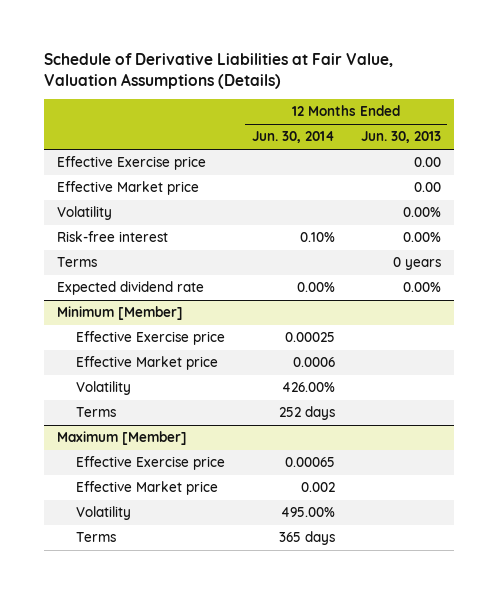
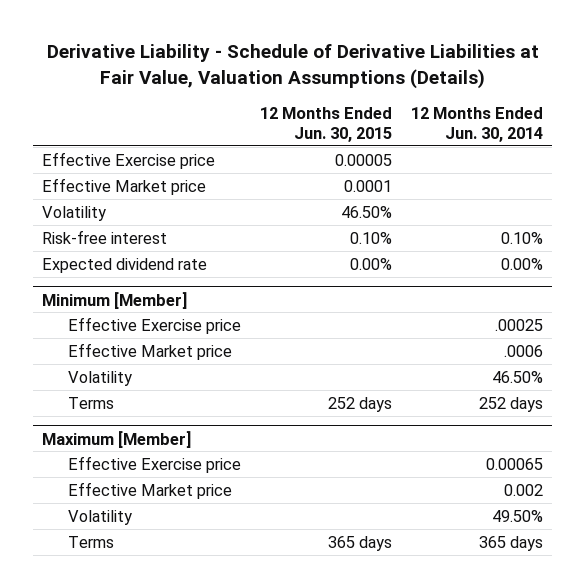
- Schedule of Derivative Liabilities at Fair Value, Valuation Assumptions (Details)
+ Derivative Liability - Schedule of Derivative Liabilities at Fair Value, Valuation Assumptions (Details)
- | 12 Months Ended Jun. 30, 2014 | 12 Months Ended Jun. 30, 2013
+ | 12 Months Ended Jun. 30, 2015 | 12 Months Ended Jun. 30, 2014
- Terms | | 0 years
@ Minimum [Member]
- Effective Exercise price | 0.00025 |
- Effective Market price | 0.0006 |
- Volatility | 426.00% |
+ Effective Exercise price | | .00025
+ Effective Market price | | .0006
+ Volatility | | 46.50%
@ Maximum [Member]
- Volatility | 495.00% |
+ Volatility | | 49.50%

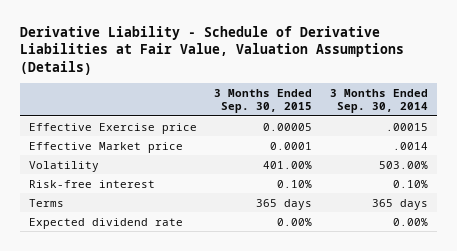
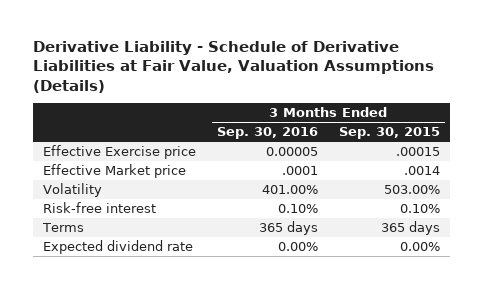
- | 3 Months Ended Sep. 30, 2015 | 3 Months Ended Sep. 30, 2014
+ | 3 Months Ended Sep. 30, 2016 | 3 Months Ended Sep. 30, 2015
- Effective Exercise price | 0.00005 | .00015
- Effective Market price | 0.0001 | .0014
- Volatility | 401.00% | 503.00%
+ Effective Exercise price | 0.00005 | .00015
+ Effective Market price | .0001 | .0014
+ Volatility | 401.00% | 503.00%

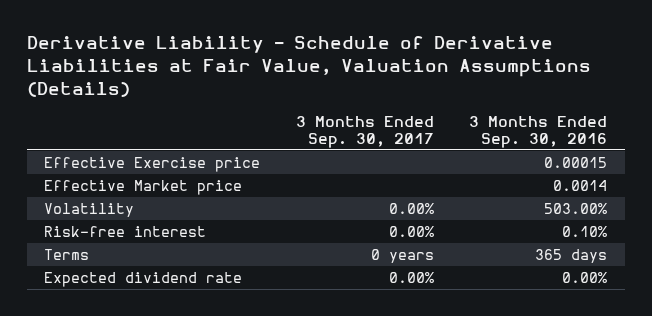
- | 3 Months Ended Sep. 30, 2016 | 3 Months Ended Sep. 30, 2015
+ | 3 Months Ended Sep. 30, 2017 | 3 Months Ended Sep. 30, 2016
- Effective Exercise price | 0.00005 | .00015
- Effective Market price | .0001 | .0014
- Volatility | 401.00% | 503.00%
+ Effective Exercise price | | 0.00015
+ Effective Market price | | 0.0014
+ Volatility | 0.00% | 503.00%

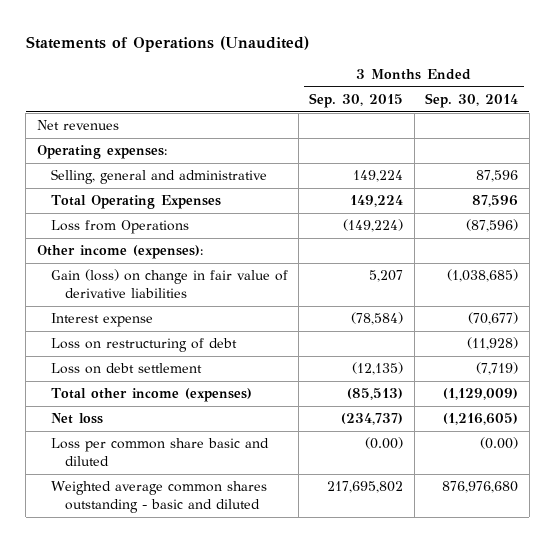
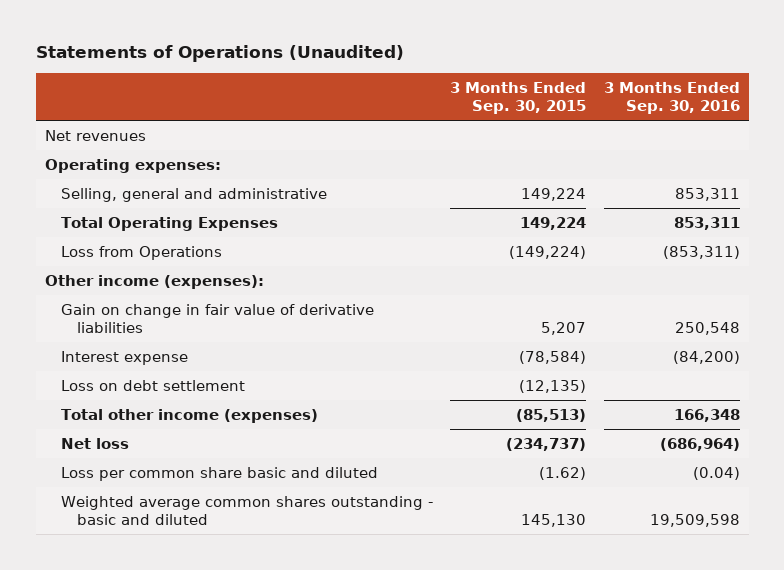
- | 3 Months Ended Sep. 30, 2015 | 3 Months Ended Sep. 30, 2014
+ | 3 Months Ended Sep. 30, 2015 | 3 Months Ended Sep. 30, 2016
- Gain (loss) on change in fair value of derivative liabilities | 5,207 | (1,038,685)
+ Gain on change in fair value of derivative liabilities | 5,207 | 250,548
- Loss on restructuring of debt | | (11,928)
- Loss per common share basic and diluted | (0.00) | (0.00)
- Weighted average common shares outstanding - basic and diluted | 217,695,802 | 876,976,680
+ Loss per common share basic and diluted | (1.62) | (0.04)
+ Weighted average common shares outstanding - basic and diluted | 145,130 | 19,509,598

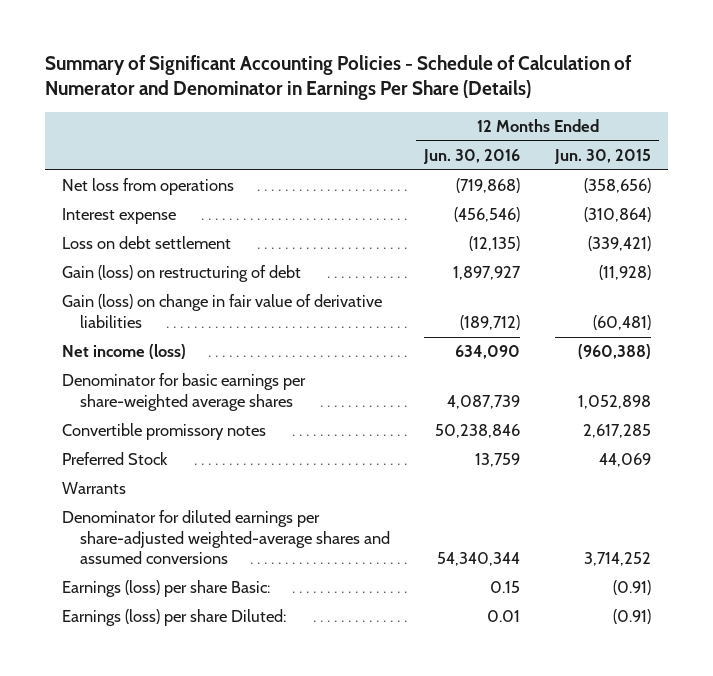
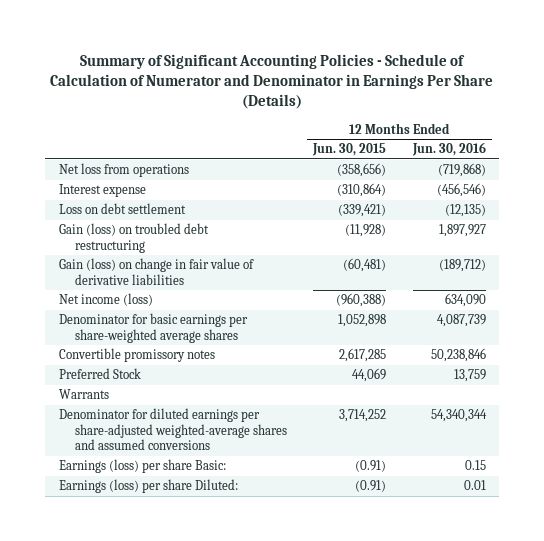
- | 12 Months Ended Jun. 30, 2016 | 12 Months Ended Jun. 30, 2015
+ | 12 Months Ended Jun. 30, 2015 | 12 Months Ended Jun. 30, 2016
- Gain (loss) on restructuring of debt | 1,897,927 | (11,928)
+ Gain (loss) on troubled debt restructuring | (11,928) | 1,897,927

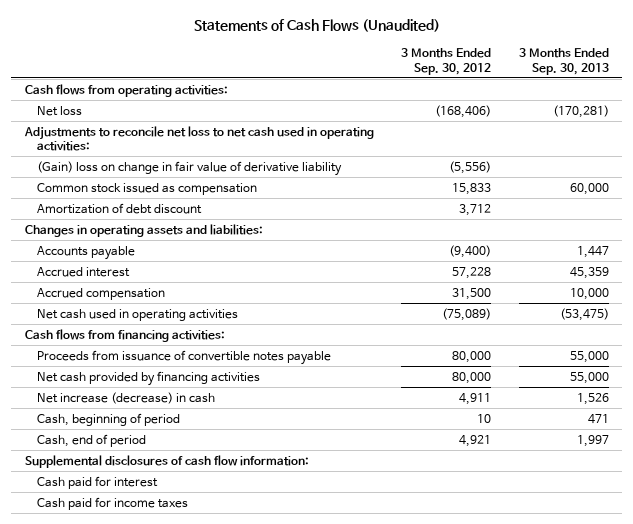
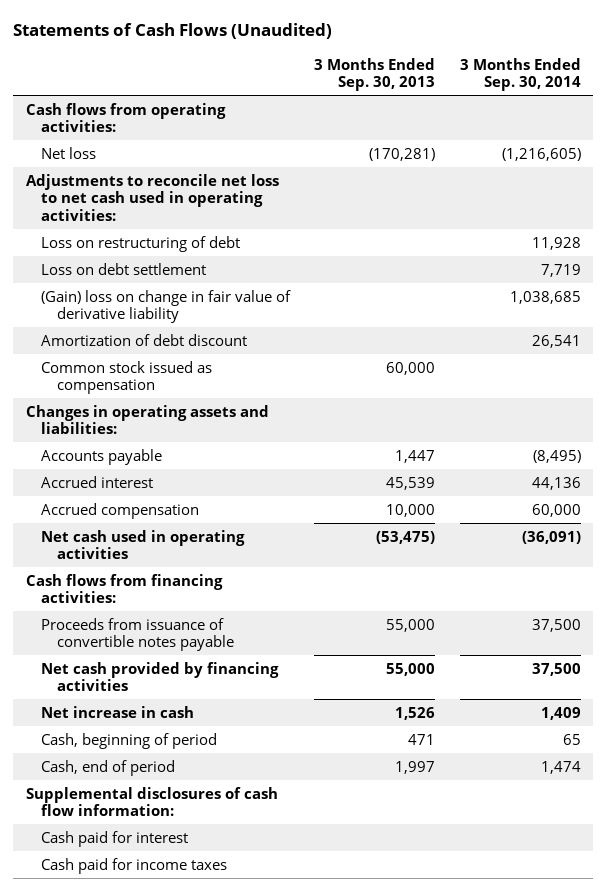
- | 3 Months Ended Sep. 30, 2012 | 3 Months Ended Sep. 30, 2013
+ | 3 Months Ended Sep. 30, 2013 | 3 Months Ended Sep. 30, 2014
+ Loss on restructuring of debt | | 11,928
+ Loss on debt settlement | | 7,719
moved down: Common stock issued as compensation | 60,000 |
- Accrued interest | 57,228 | 45,359
+ Accrued interest | 45,539 | 44,136
- Net increase (decrease) in cash | 4,911 | 1,526
+ Net increase in cash | 1,526 | 1,409

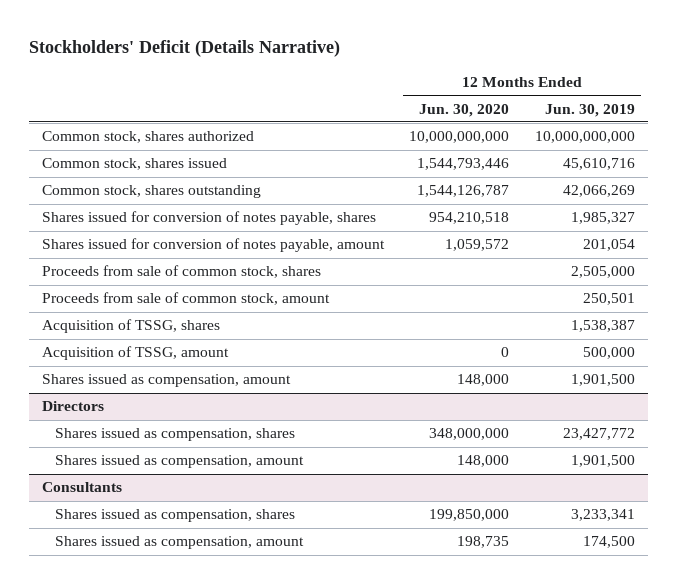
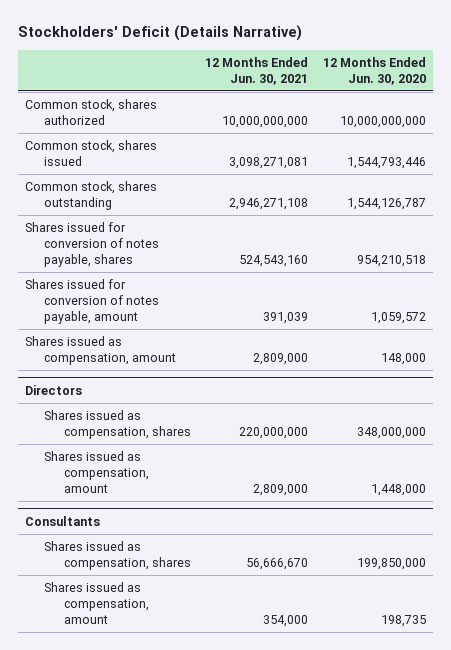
- | 12 Months Ended Jun. 30, 2020 | 12 Months Ended Jun. 30, 2019
+ | 12 Months Ended Jun. 30, 2021 | 12 Months Ended Jun. 30, 2020
- Proceeds from sale of common stock, shares | | 2,505,000
- Proceeds from sale of common stock, amount | | 250,501
- Acquisition of TSSG, shares | | 1,538,387
- Acquisition of TSSG, amount | 0 | 500,000
@ Directors
- Shares issued as compensation, amount | 148,000 | 1,901,500
+ Shares issued as compensation, amount | 2,809,000 | 1,448,000

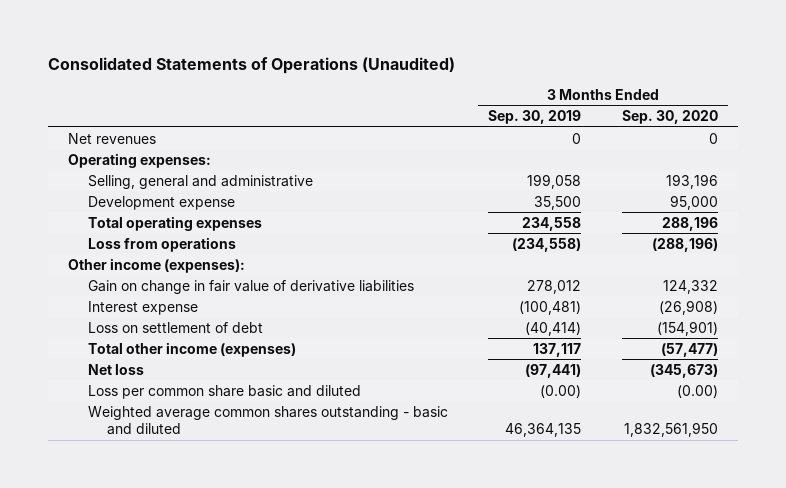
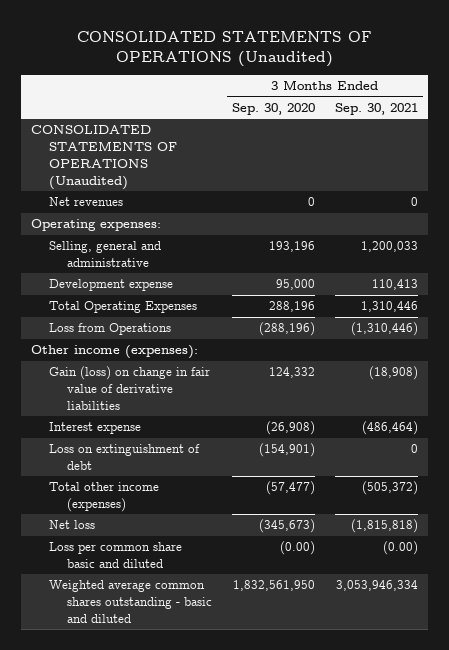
- Consolidated Statements of Operations (Unaudited)
+ CONSOLIDATED STATEMENTS OF OPERATIONS (Unaudited)
- | 3 Months Ended Sep. 30, 2019 | 3 Months Ended Sep. 30, 2020
+ | 3 Months Ended Sep. 30, 2020 | 3 Months Ended Sep. 30, 2021
+ CONSOLIDATED STATEMENTS OF OPERATIONS (Unaudited)
- Total operating expenses | 234,558 | 288,196
- Loss from operations | (234,558) | (288,196)
+ Total Operating Expenses | 288,196 | 1,310,446
+ Loss from Operations | (288,196) | (1,310,446)
- Gain on change in fair value of derivative liabilities | 278,012 | 124,332
+ Gain (loss) on change in fair value of derivative liabilities | 124,332 | (18,908)
- Loss on settlement of debt | (40,414) | (154,901)
+ Loss on extinguishment of debt | (154,901) | 0

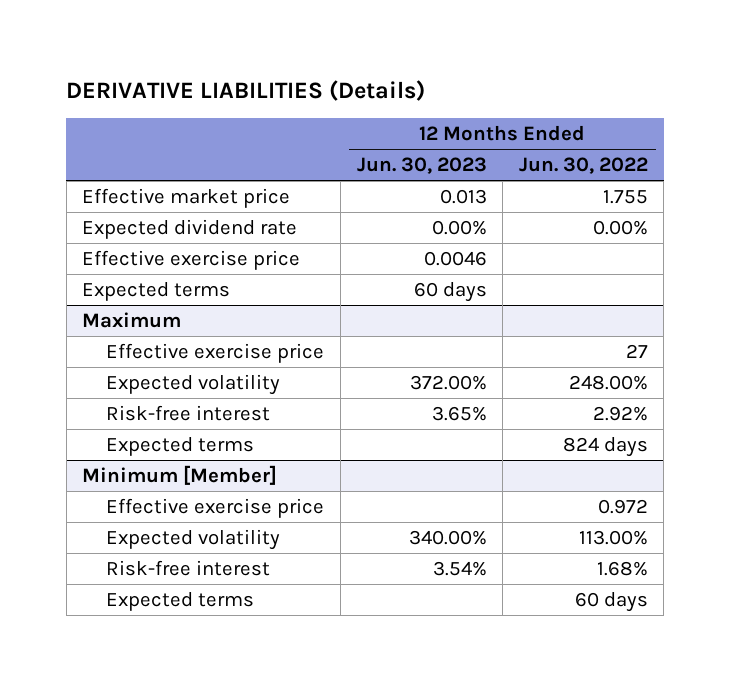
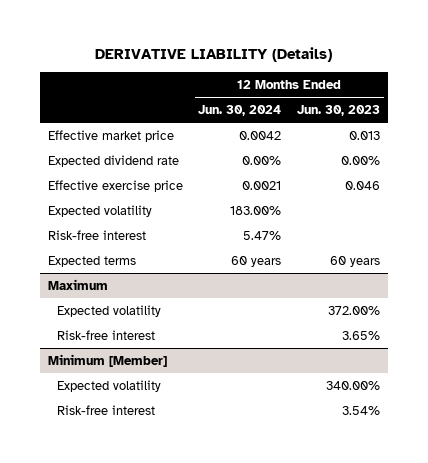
- DERIVATIVE LIABILITIES (Details)
+ DERIVATIVE LIABILITY (Details)
- | 12 Months Ended Jun. 30, 2023 | 12 Months Ended Jun. 30, 2022
+ | 12 Months Ended Jun. 30, 2024 | 12 Months Ended Jun. 30, 2023
- Effective exercise price | 0.0046 |
- Expected terms | 60 days |
+ Effective exercise price | 0.0021 | 0.046
+ Expected volatility | 183.00% |
+ Risk-free interest | 5.47% |
+ Expected terms | 60 years | 60 years
@ Maximum
- Effective exercise price | | 27
- Expected terms | | 824 days
@ Minimum [Member]
- Effective exercise price | | 0.972
- Expected terms | | 60 days

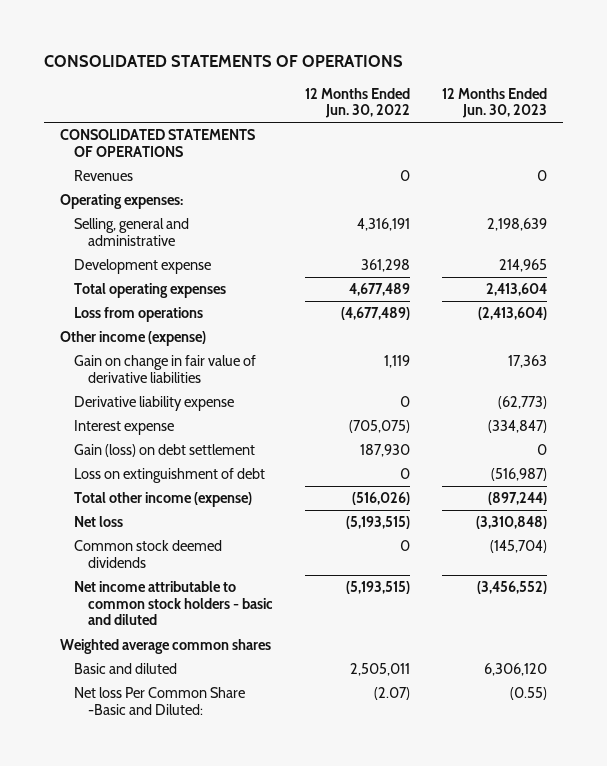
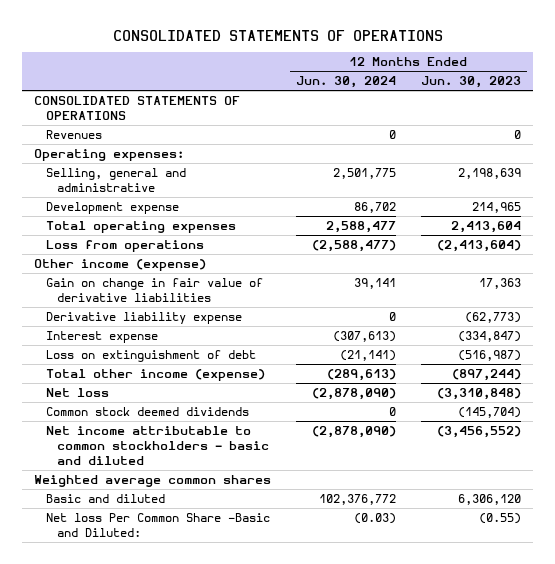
- | 12 Months Ended Jun. 30, 2022 | 12 Months Ended Jun. 30, 2023
+ | 12 Months Ended Jun. 30, 2024 | 12 Months Ended Jun. 30, 2023
- Gain (loss) on debt settlement | 187,930 | 0
- Net income attributable to common stock holders - basic and diluted | (5,193,515) | (3,456,552)
+ Net income attributable to common stockholders - basic and diluted | (2,878,090) | (3,456,552)

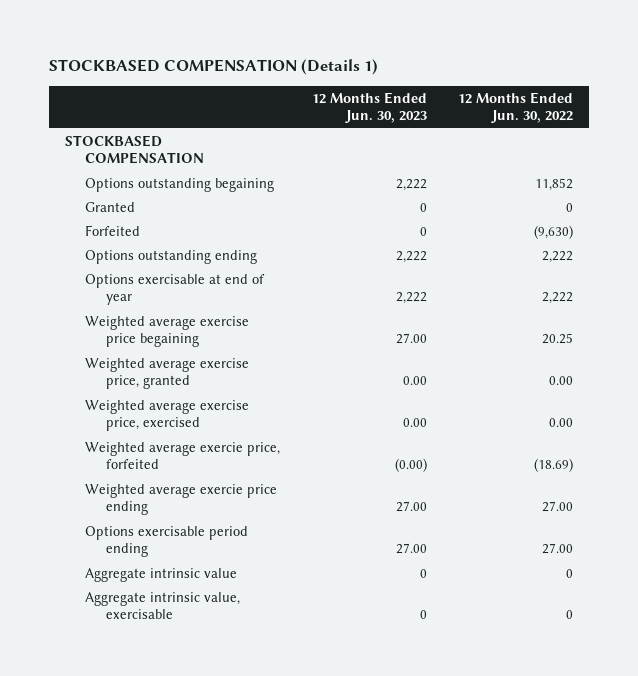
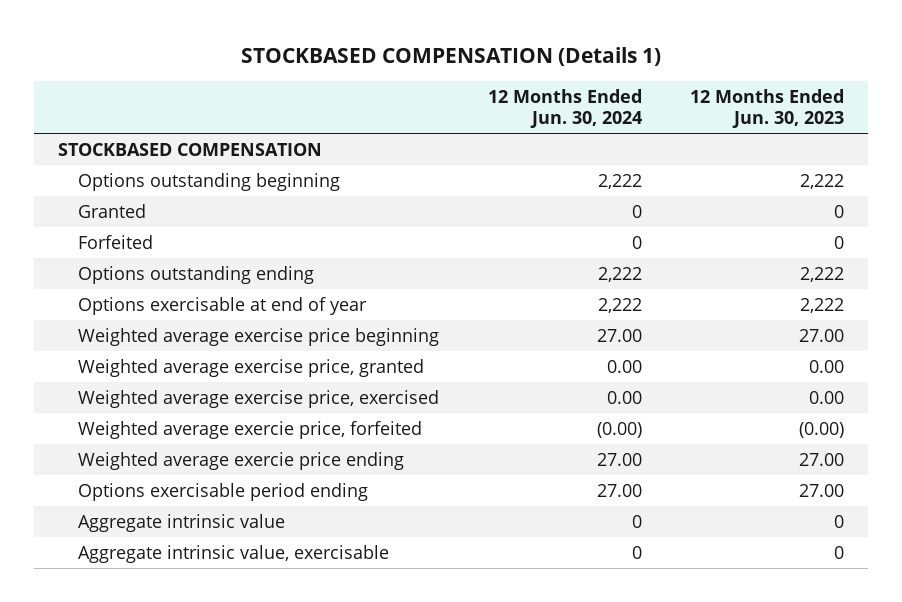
- | 12 Months Ended Jun. 30, 2023 | 12 Months Ended Jun. 30, 2022
+ | 12 Months Ended Jun. 30, 2024 | 12 Months Ended Jun. 30, 2023
- Options outstanding begaining | 2,222 | 11,852
+ Options outstanding beginning | 2,222 | 2,222
- Weighted average exercise price begaining | 27.00 | 20.25
+ Weighted average exercise price beginning | 27.00 | 27.00

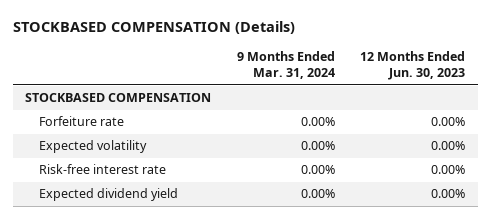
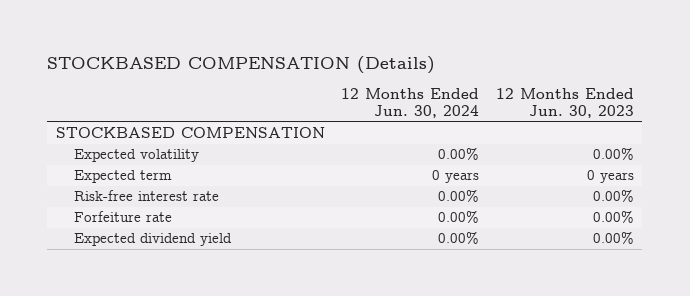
- | 9 Months Ended Mar. 31, 2024 | 12 Months Ended Jun. 30, 2023
+ | 12 Months Ended Jun. 30, 2024 | 12 Months Ended Jun. 30, 2023
+ Expected term | 0 years | 0 years
moved down: Forfeiture rate | 0.00% | 0.00%

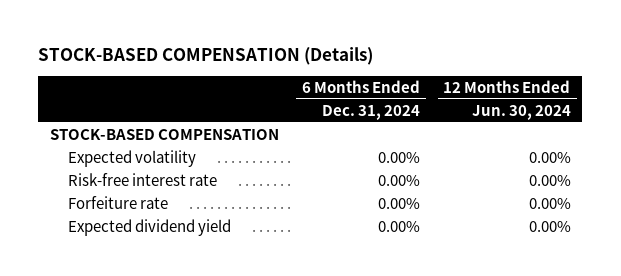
- STOCKBASED COMPENSATION (Details)
+ STOCK-BASED COMPENSATION (Details)
- | 12 Months Ended Jun. 30, 2024 | 12 Months Ended Jun. 30, 2023
+ | 6 Months Ended Dec. 31, 2024 | 12 Months Ended Jun. 30, 2024
- STOCKBASED COMPENSATION
+ STOCK-BASED COMPENSATION
- Expected term | 0 years | 0 years

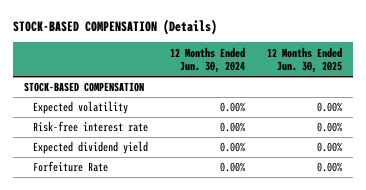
- | 6 Months Ended Dec. 31, 2024 | 12 Months Ended Jun. 30, 2024
+ | 12 Months Ended Jun. 30, 2024 | 12 Months Ended Jun. 30, 2025
- Forfeiture rate | 0.00% | 0.00%
+ Forfeiture Rate | 0.00% | 0.00%

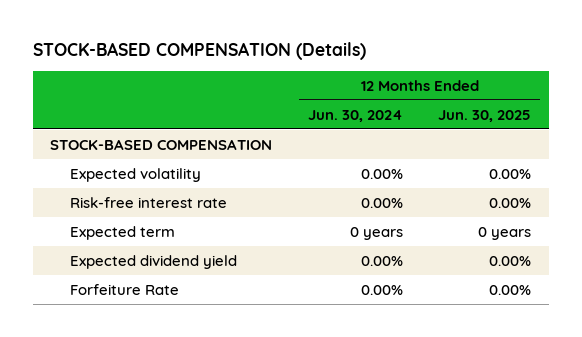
+ Expected term | 0 years | 0 years

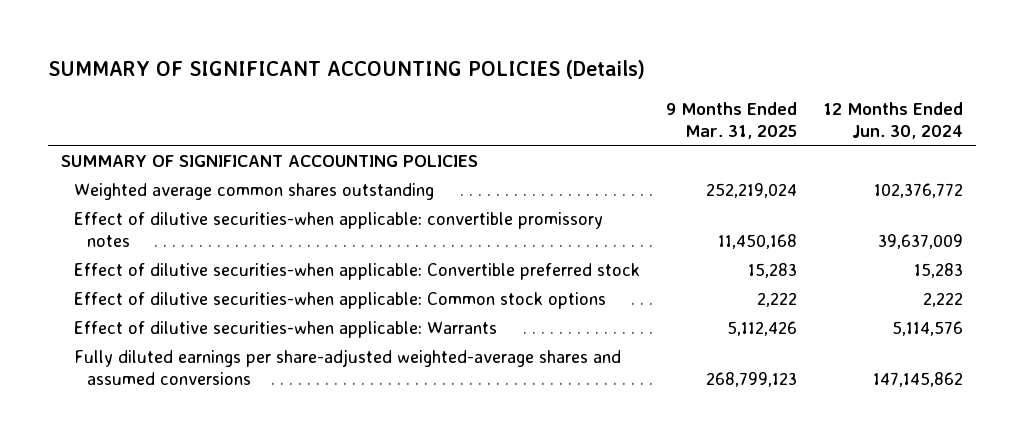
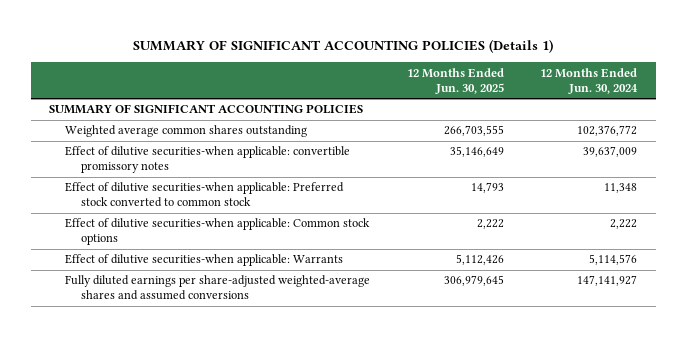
- SUMMARY OF SIGNIFICANT ACCOUNTING POLICIES (Details)
+ SUMMARY OF SIGNIFICANT ACCOUNTING POLICIES (Details 1)
- | 9 Months Ended Mar. 31, 2025 | 12 Months Ended Jun. 30, 2024
+ | 12 Months Ended Jun. 30, 2025 | 12 Months Ended Jun. 30, 2024
- Effect of dilutive securities-when applicable: Convertible preferred stock | 15,283 | 15,283
+ Effect of dilutive securities-when applicable: Preferred stock converted to common stock | 14,793 | 11,348
- Fully diluted earnings per share-adjusted weighted-average shares and assumed conversions | 268,799,123 | 147,145,862
+ Fully diluted earnings per share-adjusted weighted-average shares and assumed conversions | 306,979,645 | 147,141,927

